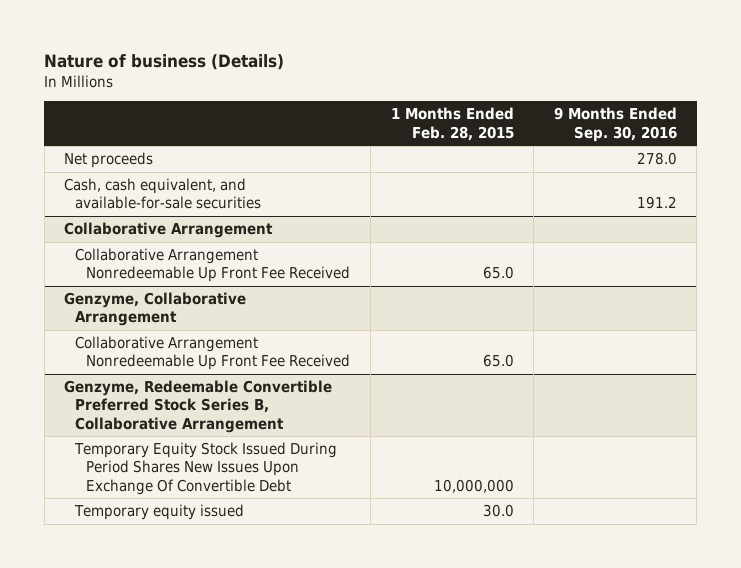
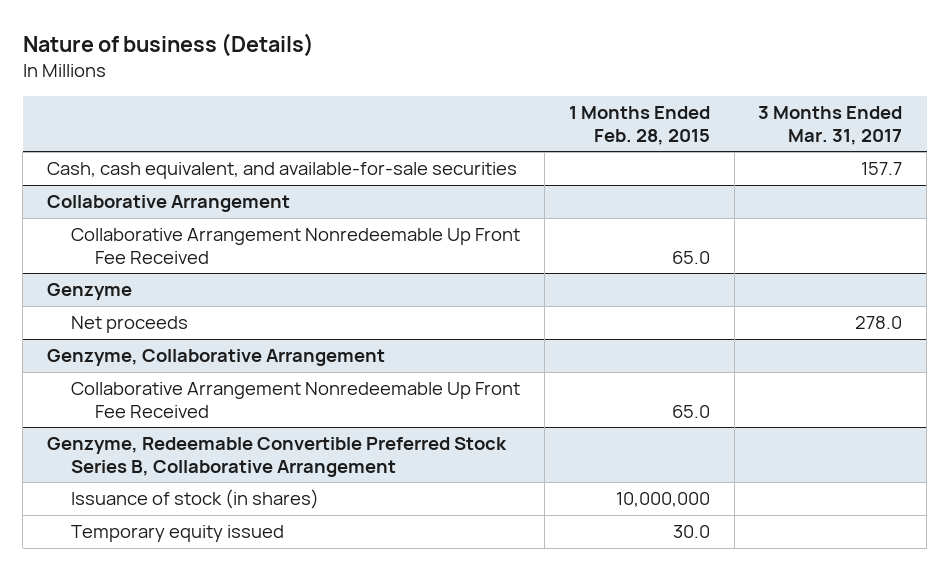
- | 1 Months Ended Feb. 28, 2015 | 9 Months Ended Sep. 30, 2016
+ | 1 Months Ended Feb. 28, 2015 | 3 Months Ended Mar. 31, 2017
- Net proceeds | | 278.0
+ Genzyme
+ Net proceeds | | 278.0
@ Genzyme, Redeemable Convertible Preferred Stock Series B, Collaborative Arrangement
- Temporary Equity Stock Issued During Period Shares New Issues Upon Exchange Of Convertible Debt | 10,000,000 |
+ Issuance of stock (in shares) | 10,000,000 |

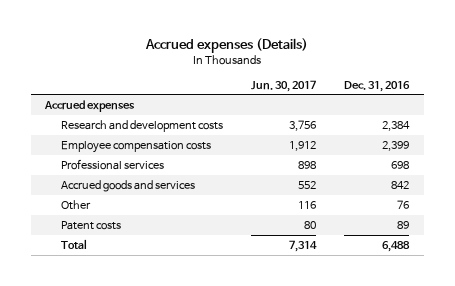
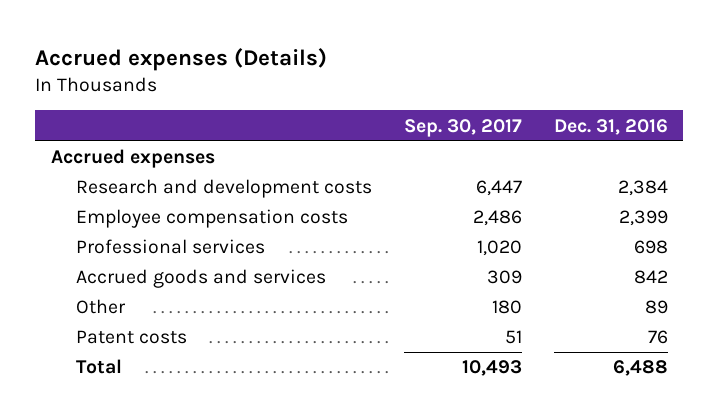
- | Jun. 30, 2017 | Dec. 31, 2016
+ | Sep. 30, 2017 | Dec. 31, 2016
- Other | 116 | 76
- Patent costs | 80 | 89
+ Other | 180 | 89
+ Patent costs | 51 | 76

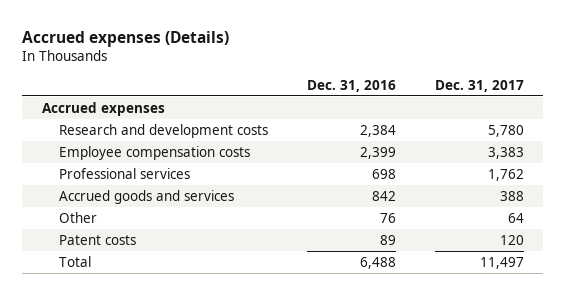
- | Sep. 30, 2017 | Dec. 31, 2016
+ | Dec. 31, 2016 | Dec. 31, 2017
- Other | 180 | 89
- Patent costs | 51 | 76
+ Other | 76 | 64
+ Patent costs | 89 | 120

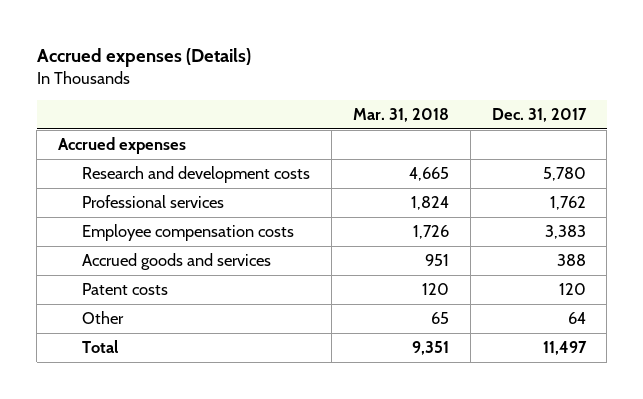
- | Dec. 31, 2016 | Dec. 31, 2017
+ | Mar. 31, 2018 | Dec. 31, 2017
moved down: Employee compensation costs | 1,726 | 3,383
moved down: Other | 65 | 64

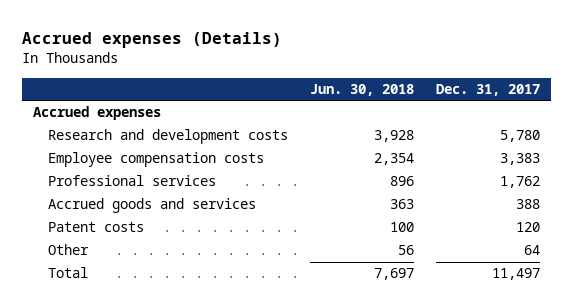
- | Mar. 31, 2018 | Dec. 31, 2017
+ | Jun. 30, 2018 | Dec. 31, 2017
moved down: Professional services | 896 | 1,762

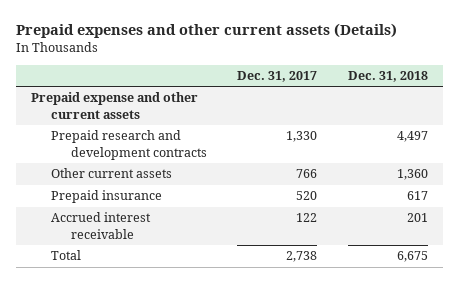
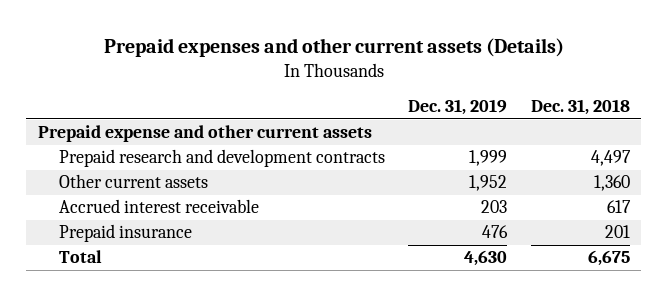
- | Dec. 31, 2017 | Dec. 31, 2018
+ | Dec. 31, 2019 | Dec. 31, 2018
- Prepaid insurance | 520 | 617
- Accrued interest receivable | 122 | 201
+ Accrued interest receivable | 203 | 617
+ Prepaid insurance | 476 | 201

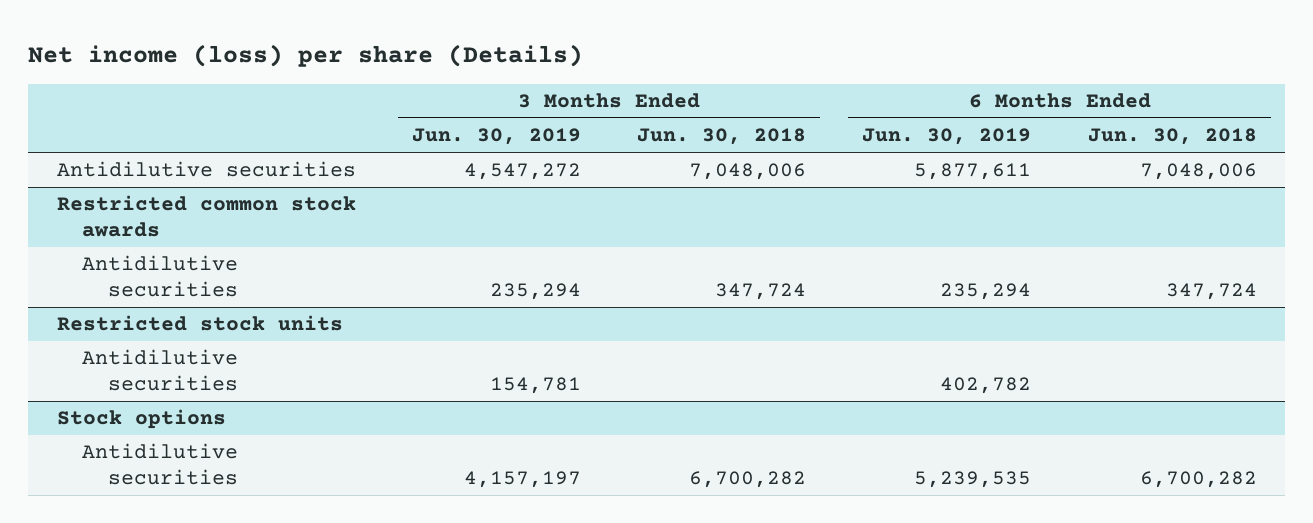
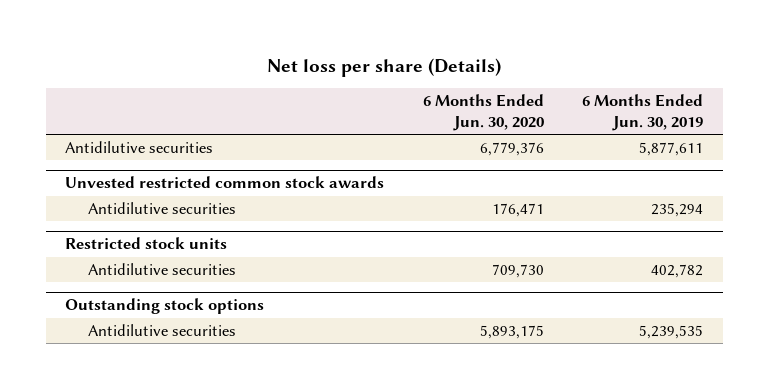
- Net income (loss) per share (Details)
+ Net loss per share (Details)
- | 3 Months Ended Jun. 30, 2019 | 3 Months Ended Jun. 30, 2018 | 6 Months Ended Jun. 30, 2019 | 6 Months Ended Jun. 30, 2018
+ | 6 Months Ended Jun. 30, 2020 | 6 Months Ended Jun. 30, 2019
- Restricted common stock awards
+ Unvested restricted common stock awards
- Stock options
+ Outstanding stock options

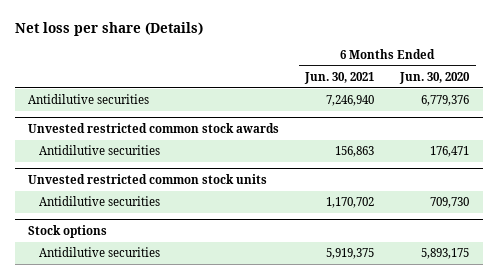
- | 6 Months Ended Jun. 30, 2020 | 6 Months Ended Jun. 30, 2019
+ | 6 Months Ended Jun. 30, 2021 | 6 Months Ended Jun. 30, 2020
- Restricted stock units
+ Unvested restricted common stock units
- Outstanding stock options
+ Stock options

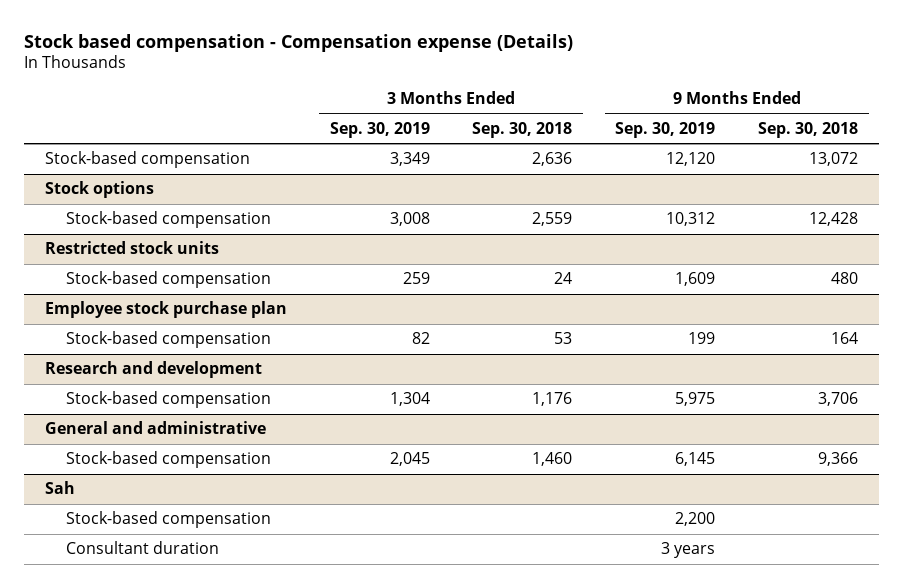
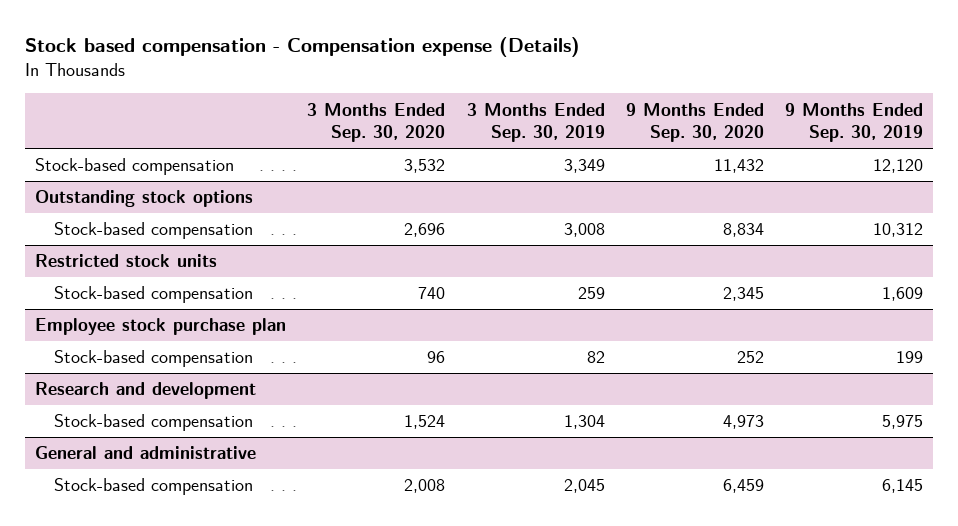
- | 3 Months Ended Sep. 30, 2019 | 3 Months Ended Sep. 30, 2018 | 9 Months Ended Sep. 30, 2019 | 9 Months Ended Sep. 30, 2018
+ | 3 Months Ended Sep. 30, 2020 | 3 Months Ended Sep. 30, 2019 | 9 Months Ended Sep. 30, 2020 | 9 Months Ended Sep. 30, 2019
- Stock options
+ Outstanding stock options
- Sah
- Stock-based compensation | | | 2,200 |
- Consultant duration | | | 3 years |

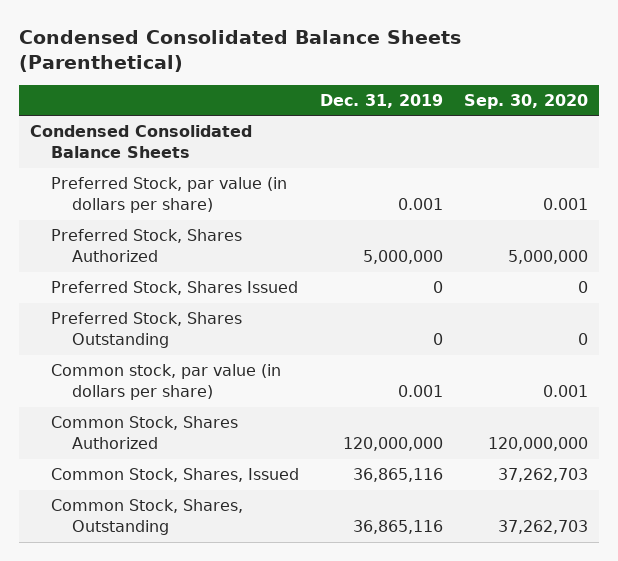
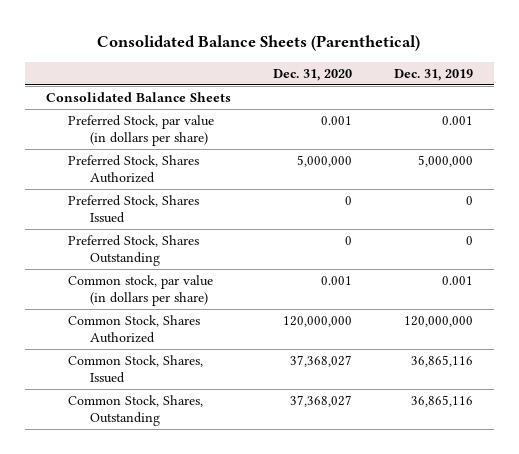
- Condensed Consolidated Balance Sheets (Parenthetical)
+ Consolidated Balance Sheets (Parenthetical)
- | Dec. 31, 2019 | Sep. 30, 2020
+ | Dec. 31, 2020 | Dec. 31, 2019
- Condensed Consolidated Balance Sheets
+ Consolidated Balance Sheets

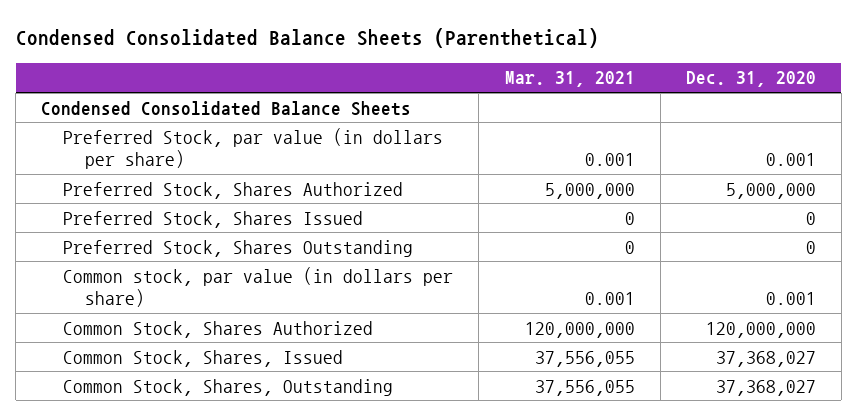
- Consolidated Balance Sheets (Parenthetical)
+ Condensed Consolidated Balance Sheets (Parenthetical)
- | Dec. 31, 2020 | Dec. 31, 2019
+ | Mar. 31, 2021 | Dec. 31, 2020
- Consolidated Balance Sheets
+ Condensed Consolidated Balance Sheets

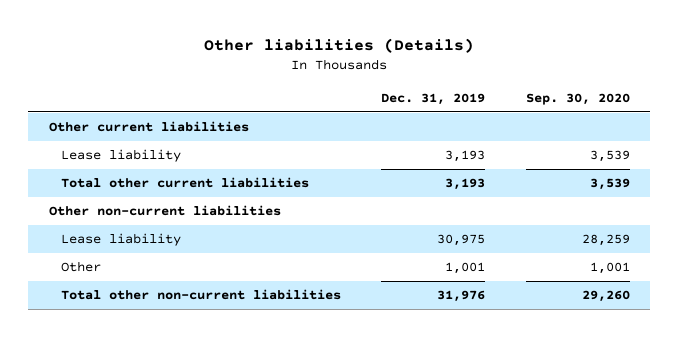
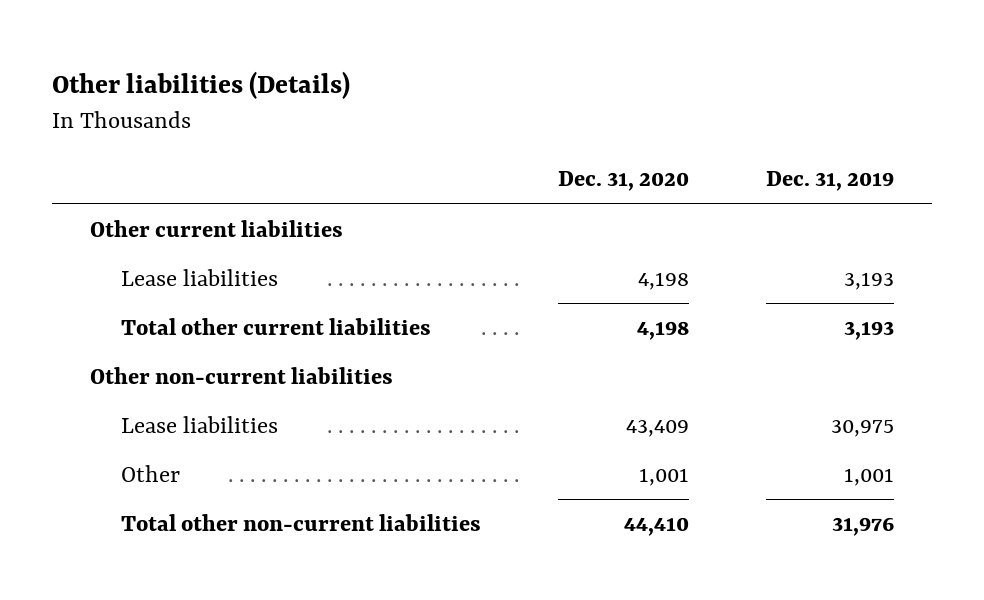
- | Dec. 31, 2019 | Sep. 30, 2020
+ | Dec. 31, 2020 | Dec. 31, 2019
- Lease liability | 3,193 | 3,539
+ Lease liabilities | 4,198 | 3,193
- Lease liability | 30,975 | 28,259
+ Lease liabilities | 43,409 | 30,975

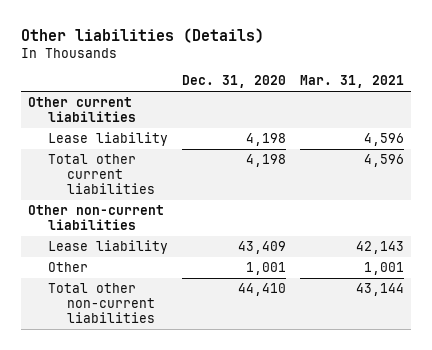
- | Dec. 31, 2020 | Dec. 31, 2019
+ | Dec. 31, 2020 | Mar. 31, 2021
- Lease liabilities | 4,198 | 3,193
+ Lease liability | 4,198 | 4,596
- Lease liabilities | 43,409 | 30,975
+ Lease liability | 43,409 | 42,143

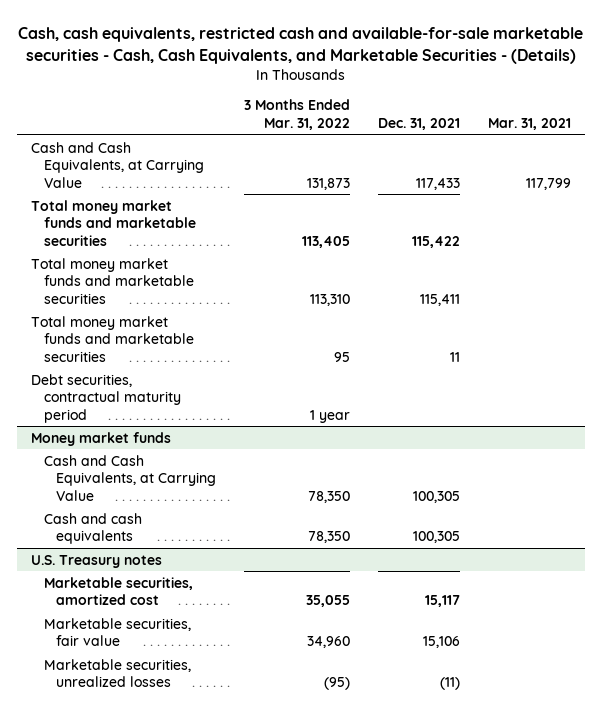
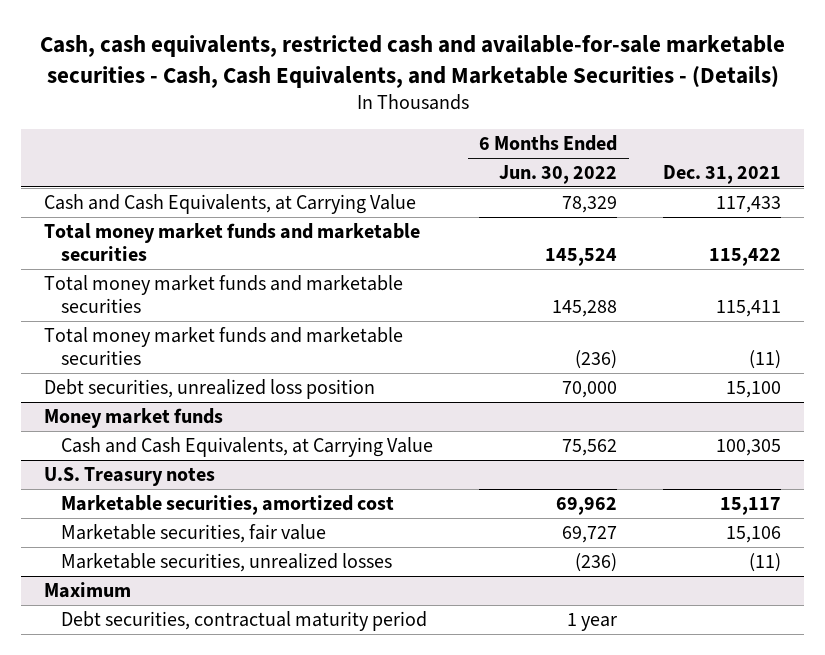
- | 3 Months Ended Mar. 31, 2022 | Dec. 31, 2021 | Mar. 31, 2021
+ | 6 Months Ended Jun. 30, 2022 | Dec. 31, 2021
- Total money market funds and marketable securities | 95 | 11 |
- Debt securities, contractual maturity period | 1 year | |
+ Total money market funds and marketable securities | (236) | (11)
+ Debt securities, unrealized loss position | 70,000 | 15,100
@ Money market funds
- Cash and cash equivalents | 78,350 | 100,305 |
+ Maximum
+ Debt securities, contractual maturity period | 1 year |

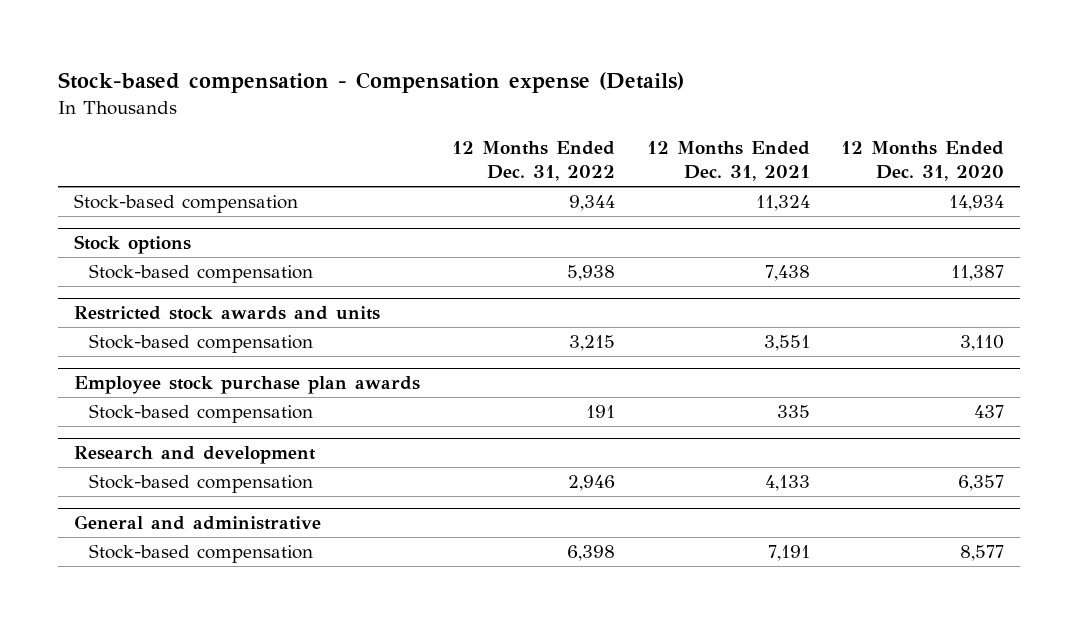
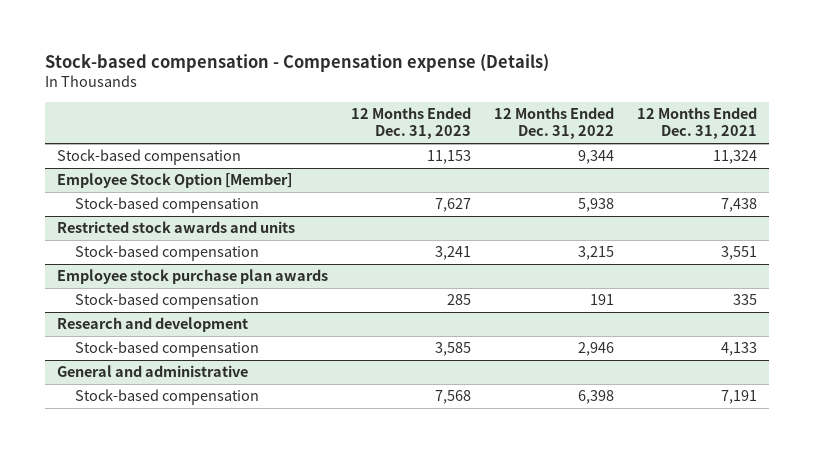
- | 12 Months Ended Dec. 31, 2022 | 12 Months Ended Dec. 31, 2021 | 12 Months Ended Dec. 31, 2020
+ | 12 Months Ended Dec. 31, 2023 | 12 Months Ended Dec. 31, 2022 | 12 Months Ended Dec. 31, 2021
- Stock options
+ Employee Stock Option [Member]

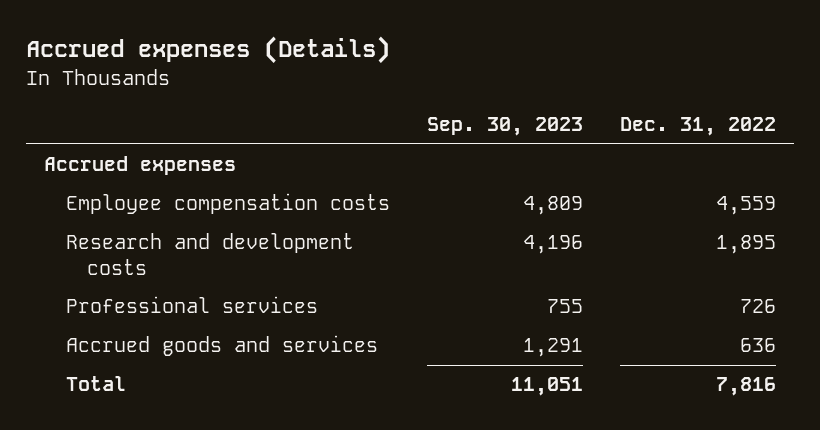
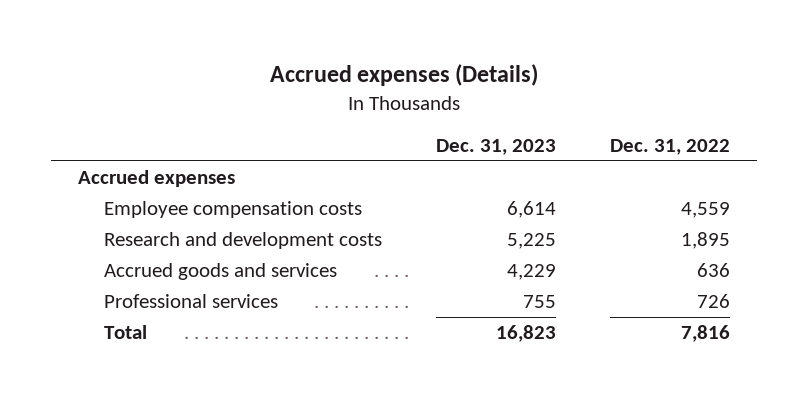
- | Sep. 30, 2023 | Dec. 31, 2022
+ | Dec. 31, 2023 | Dec. 31, 2022
moved down: Professional services | 755 | 726

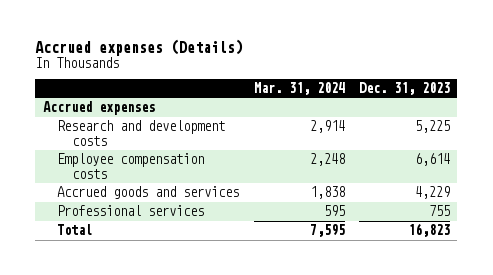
- | Dec. 31, 2023 | Dec. 31, 2022
+ | Mar. 31, 2024 | Dec. 31, 2023
moved down: Employee compensation costs | 2,248 | 6,614

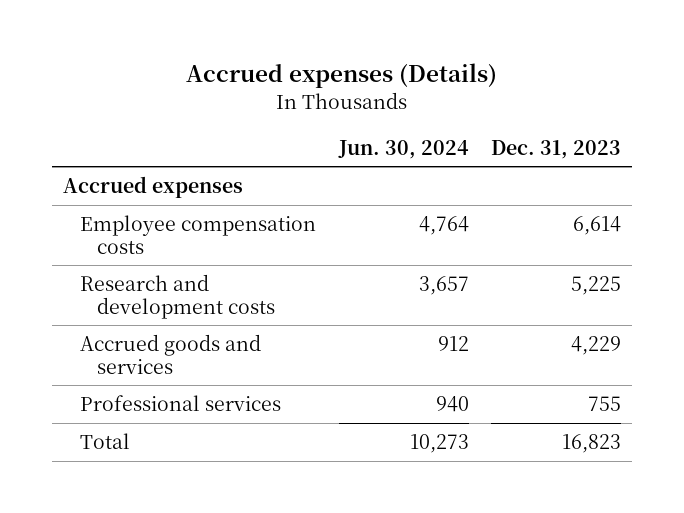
- | Mar. 31, 2024 | Dec. 31, 2023
+ | Jun. 30, 2024 | Dec. 31, 2023
moved down: Research and development costs | 3,657 | 5,225

